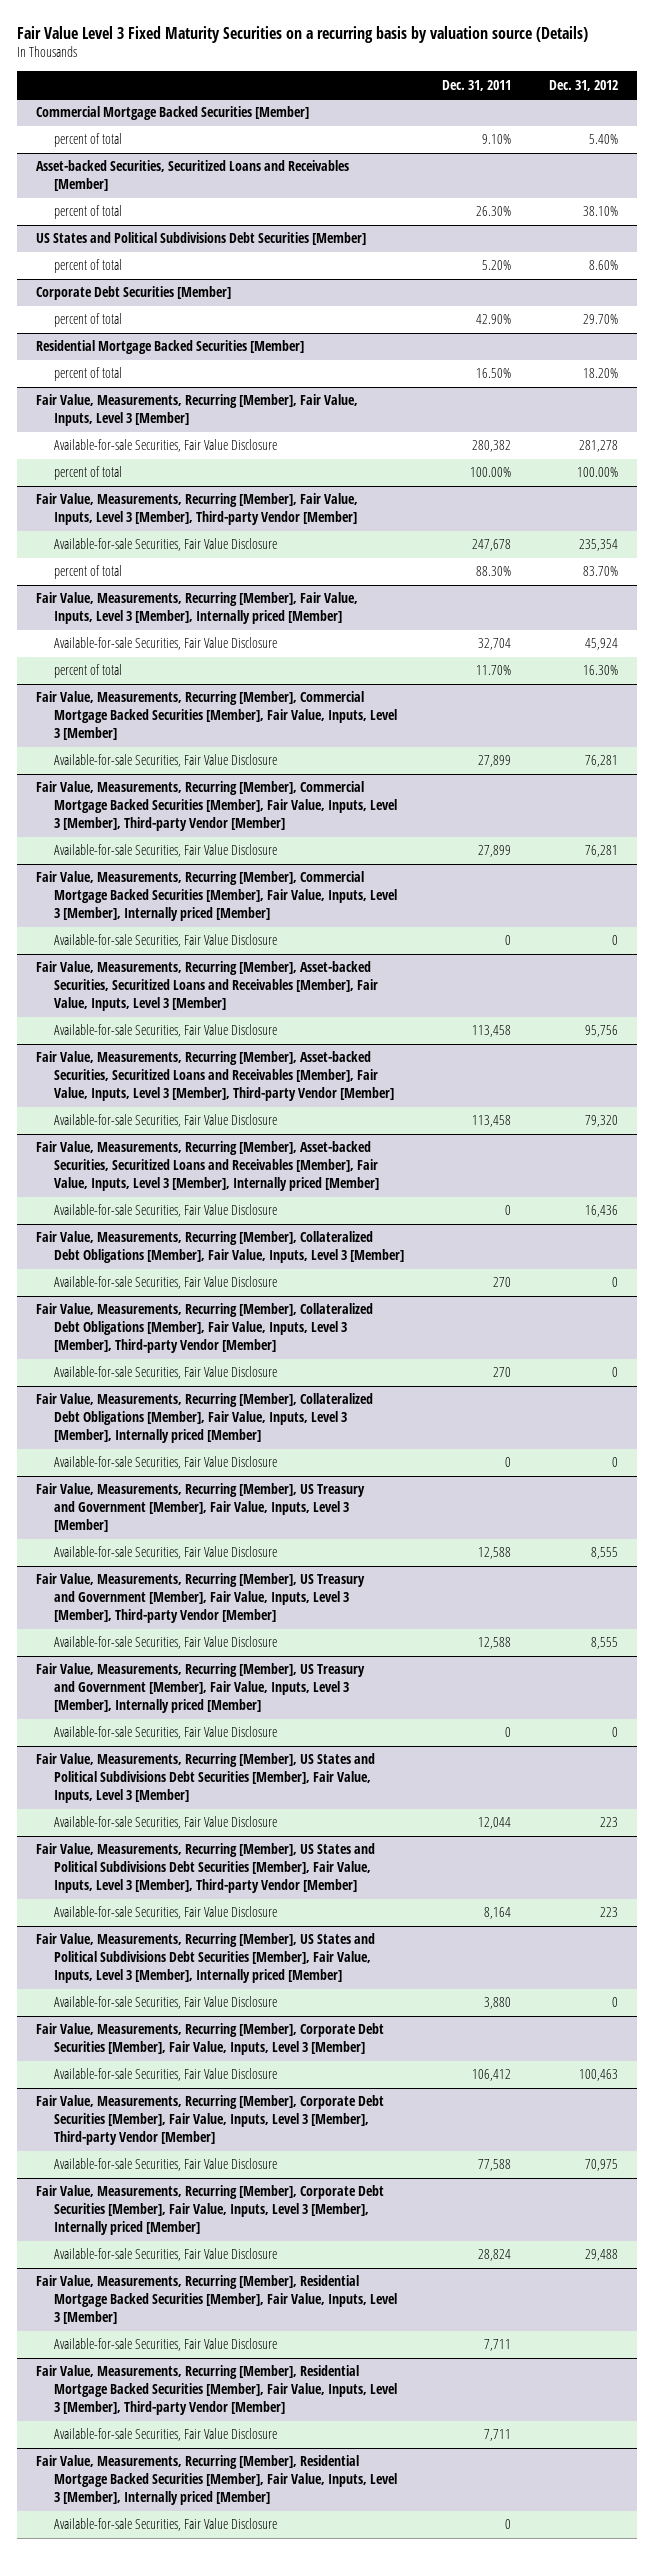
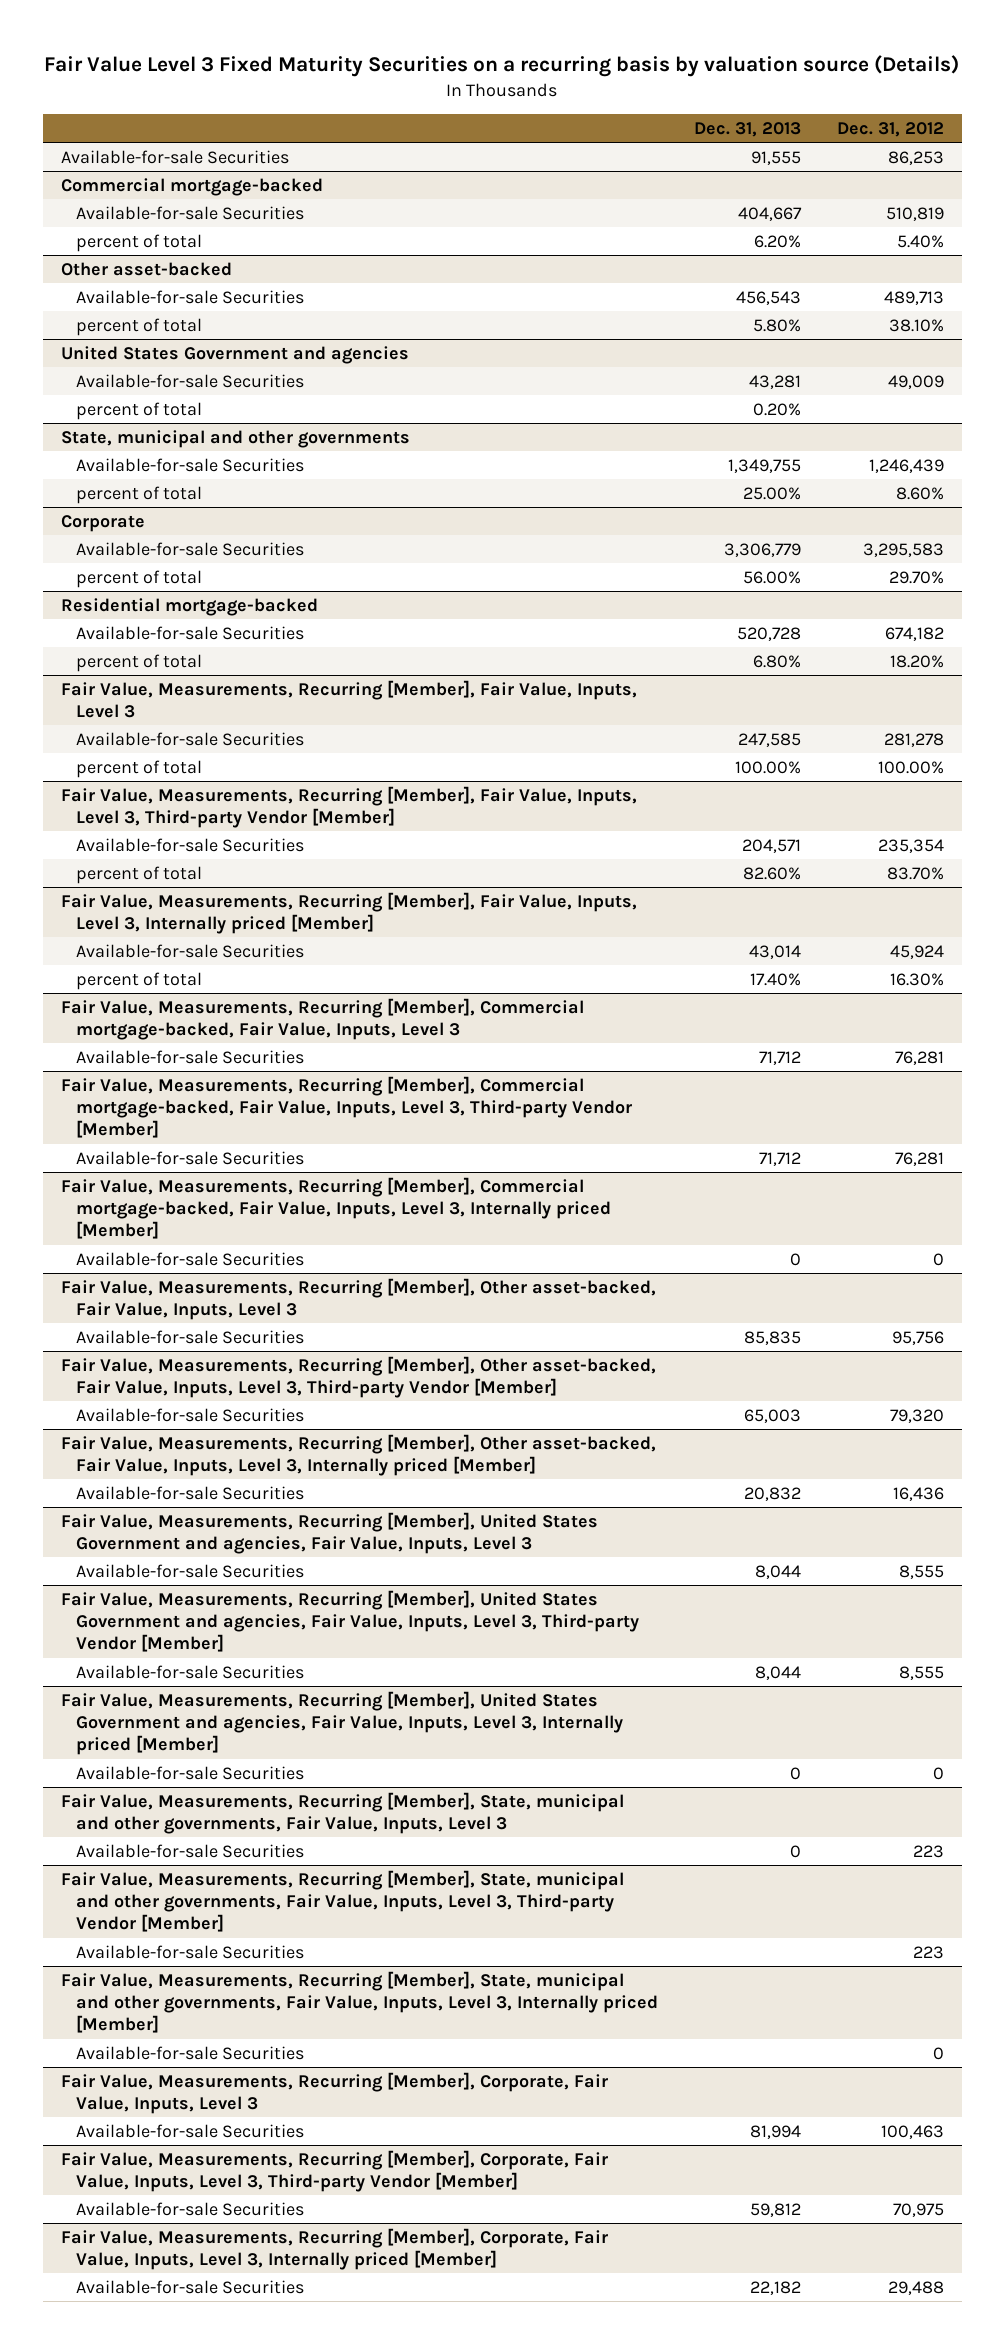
- | Dec. 31, 2011 | Dec. 31, 2012
+ | Dec. 31, 2013 | Dec. 31, 2012
- Commercial Mortgage Backed Securities [Member]
+ Available-for-sale Securities | 91,555 | 86,253
+ Commercial mortgage-backed
+ Available-for-sale Securities | 404,667 | 510,819
- Asset-backed Securities, Securitized Loans and Receivables [Member]
+ Other asset-backed
+ Available-for-sale Securities | 456,543 | 489,713
- US States and Political Subdivisions Debt Securities [Member]
+ United States Government and agencies
+ Available-for-sale Securities | 43,281 | 49,009
+ percent of total | 0.20% |
+ State, municipal and other governments
+ Available-for-sale Securities | 1,349,755 | 1,246,439
- Corporate Debt Securities [Member]
+ Corporate
+ Available-for-sale Securities | 3,306,779 | 3,295,583
- Residential Mortgage Backed Securities [Member]
+ Residential mortgage-backed
+ Available-for-sale Securities | 520,728 | 674,182
- Fair Value, Measurements, Recurring [Member], Fair Value, Inputs, Level 3 [Member]
- Available-for-sale Securities, Fair Value Disclosure | 280,382 | 281,278
+ Fair Value, Measurements, Recurring [Member], Fair Value, Inputs, Level 3
+ Available-for-sale Securities | 247,585 | 281,278
- Fair Value, Measurements, Recurring [Member], Fair Value, Inputs, Level 3 [Member], Third-party Vendor [Member]
- Available-for-sale Securities, Fair Value Disclosure | 247,678 | 235,354
+ Fair Value, Measurements, Recurring [Member], Fair Value, Inputs, Level 3, Third-party Vendor [Member]
+ Available-for-sale Securities | 204,571 | 235,354
- Fair Value, Measurements, Recurring [Member], Fair Value, Inputs, Level 3 [Member], Internally priced [Member]
- Available-for-sale Securities, Fair Value Disclosure | 32,704 | 45,924
+ Fair Value, Measurements, Recurring [Member], Fair Value, Inputs, Level 3, Internally priced [Member]
+ Available-for-sale Securities | 43,014 | 45,924
- Fair Value, Measurements, Recurring [Member], Commercial Mortgage Backed Securities [Member], Fair Value, Inputs, Level 3 [Member]
- Available-for-sale Securities, Fair Value Disclosure | 27,899 | 76,281
- Fair Value, Measurements, Recurring [Member], Commercial Mortgage Backed Securities [Member], Fair Value, Inputs, Level 3 [Member], Third-party Vendor [Member]
- Available-for-sale Securities, Fair Value Disclosure | 27,899 | 76,281
- Fair Value, Measurements, Recurring [Member], Commercial Mortgage Backed Securities [Member], Fair Value, Inputs, Level 3 [Member], Internally priced [Member]
- Available-for-sale Securities, Fair Value Disclosure | 0 | 0
- Fair Value, Measurements, Recurring [Member], Asset-backed Securities, Securitized Loans and Receivables [Member], Fair Value, Inputs, Level 3 [Member]
- Available-for-sale Securities, Fair Value Disclosure | 113,458 | 95,756
- Fair Value, Measurements, Recurring [Member], Asset-backed Securities, Securitized Loans and Receivables [Member], Fair Value, Inputs, Level 3 [Member], Third-party Vendor [Member]
- Available-for-sale Securities, Fair Value Disclosure | 113,458 | 79,320
- Fair Value, Measurements, Recurring [Member], Asset-backed Securities, Securitized Loans and Receivables [Member], Fair Value, Inputs, Level 3 [Member], Internally priced [Member]
- Available-for-sale Securities, Fair Value Disclosure | 0 | 16,436
- Fair Value, Measurements, Recurring [Member], Collateralized Debt Obligations [Member], Fair Value, Inputs, Level 3 [Member]
- Available-for-sale Securities, Fair Value Disclosure | 270 | 0
- Fair Value, Measurements, Recurring [Member], Collateralized Debt Obligations [Member], Fair Value, Inputs, Level 3 [Member], Third-party Vendor [Member]
- Available-for-sale Securities, Fair Value Disclosure | 270 | 0
- Fair Value, Measurements, Recurring [Member], Collateralized Debt Obligations [Member], Fair Value, Inputs, Level 3 [Member], Internally priced [Member]
- Available-for-sale Securities, Fair Value Disclosure | 0 | 0
- Fair Value, Measurements, Recurring [Member], US Treasury and Government [Member], Fair Value, Inputs, Level 3 [Member]
- Available-for-sale Securities, Fair Value Disclosure | 12,588 | 8,555
- Fair Value, Measurements, Recurring [Member], US Treasury and Government [Member], Fair Value, Inputs, Level 3 [Member], Third-party Vendor [Member]
- Available-for-sale Securities, Fair Value Disclosure | 12,588 | 8,555
- Fair Value, Measurements, Recurring [Member], US Treasury and Government [Member], Fair Value, Inputs, Level 3 [Member], Internally priced [Member]
- Available-for-sale Securities, Fair Value Disclosure | 0 | 0
- Fair Value, Measurements, Recurring [Member], US States and Political Subdivisions Debt Securities [Member], Fair Value, Inputs, Level 3 [Member]
- Available-for-sale Securities, Fair Value Disclosure | 12,044 | 223
- Fair Value, Measurements, Recurring [Member], US States and Political Subdivisions Debt Securities [Member], Fair Value, Inputs, Level 3 [Member], Third-party Vendor [Member]
- Available-for-sale Securities, Fair Value Disclosure | 8,164 | 223
- Fair Value, Measurements, Recurring [Member], US States and Political Subdivisions Debt Securities [Member], Fair Value, Inputs, Level 3 [Member], Internally priced [Member]
- Available-for-sale Securities, Fair Value Disclosure | 3,880 | 0
- Fair Value, Measurements, Recurring [Member], Corporate Debt Securities [Member], Fair Value, Inputs, Level 3 [Member]
- Available-for-sale Securities, Fair Value Disclosure | 106,412 | 100,463
- Fair Value, Measurements, Recurring [Member], Corporate Debt Securities [Member], Fair Value, Inputs, Level 3 [Member], Third-party Vendor [Member]
- Available-for-sale Securities, Fair Value Disclosure | 77,588 | 70,975
- Fair Value, Measurements, Recurring [Member], Corporate Debt Securities [Member], Fair Value, Inputs, Level 3 [Member], Internally priced [Member]
- Available-for-sale Securities, Fair Value Disclosure | 28,824 | 29,488
- Fair Value, Measurements, Recurring [Member], Residential Mortgage Backed Securities [Member], Fair Value, Inputs, Level 3 [Member]
- Available-for-sale Securities, Fair Value Disclosure | 7,711 |
- Fair Value, Measurements, Recurring [Member], Residential Mortgage Backed Securities [Member], Fair Value, Inputs, Level 3 [Member], Third-party Vendor [Member]
- Available-for-sale Securities, Fair Value Disclosure | 7,711 |
- Fair Value, Measurements, Recurring [Member], Residential Mortgage Backed Securities [Member], Fair Value, Inputs, Level 3 [Member], Internally priced [Member]
- Available-for-sale Securities, Fair Value Disclosure | 0 |
+ Fair Value, Measurements, Recurring [Member], Commercial mortgage-backed, Fair Value, Inputs, Level 3
+ Available-for-sale Securities | 71,712 | 76,281
+ Fair Value, Measurements, Recurring [Member], Commercial mortgage-backed, Fair Value, Inputs, Level 3, Third-party Vendor [Member]
+ Available-for-sale Securities | 71,712 | 76,281
+ Fair Value, Measurements, Recurring [Member], Commercial mortgage-backed, Fair Value, Inputs, Level 3, Internally priced [Member]
+ Available-for-sale Securities | 0 | 0
+ Fair Value, Measurements, Recurring [Member], Other asset-backed, Fair Value, Inputs, Level 3
+ Available-for-sale Securities | 85,835 | 95,756
+ Fair Value, Measurements, Recurring [Member], Other asset-backed, Fair Value, Inputs, Level 3, Third-party Vendor [Member]
+ Available-for-sale Securities | 65,003 | 79,320
+ Fair Value, Measurements, Recurring [Member], Other asset-backed, Fair Value, Inputs, Level 3, Internally priced [Member]
+ Available-for-sale Securities | 20,832 | 16,436
+ Fair Value, Measurements, Recurring [Member], United States Government and agencies, Fair Value, Inputs, Level 3
+ Available-for-sale Securities | 8,044 | 8,555
+ Fair Value, Measurements, Recurring [Member], United States Government and agencies, Fair Value, Inputs, Level 3, Third-party Vendor [Member]
+ Available-for-sale Securities | 8,044 | 8,555
+ Fair Value, Measurements, Recurring [Member], United States Government and agencies, Fair Value, Inputs, Level 3, Internally priced [Member]
+ Available-for-sale Securities | 0 | 0
+ Fair Value, Measurements, Recurring [Member], State, municipal and other governments, Fair Value, Inputs, Level 3
+ Available-for-sale Securities | 0 | 223
+ Fair Value, Measurements, Recurring [Member], State, municipal and other governments, Fair Value, Inputs, Level 3, Third-party Vendor [Member]
+ Available-for-sale Securities | | 223
+ Fair Value, Measurements, Recurring [Member], State, municipal and other governments, Fair Value, Inputs, Level 3, Internally priced [Member]
+ Available-for-sale Securities | | 0
+ Fair Value, Measurements, Recurring [Member], Corporate, Fair Value, Inputs, Level 3
+ Available-for-sale Securities | 81,994 | 100,463
+ Fair Value, Measurements, Recurring [Member], Corporate, Fair Value, Inputs, Level 3, Third-party Vendor [Member]
+ Available-for-sale Securities | 59,812 | 70,975
+ Fair Value, Measurements, Recurring [Member], Corporate, Fair Value, Inputs, Level 3, Internally priced [Member]
+ Available-for-sale Securities | 22,182 | 29,488

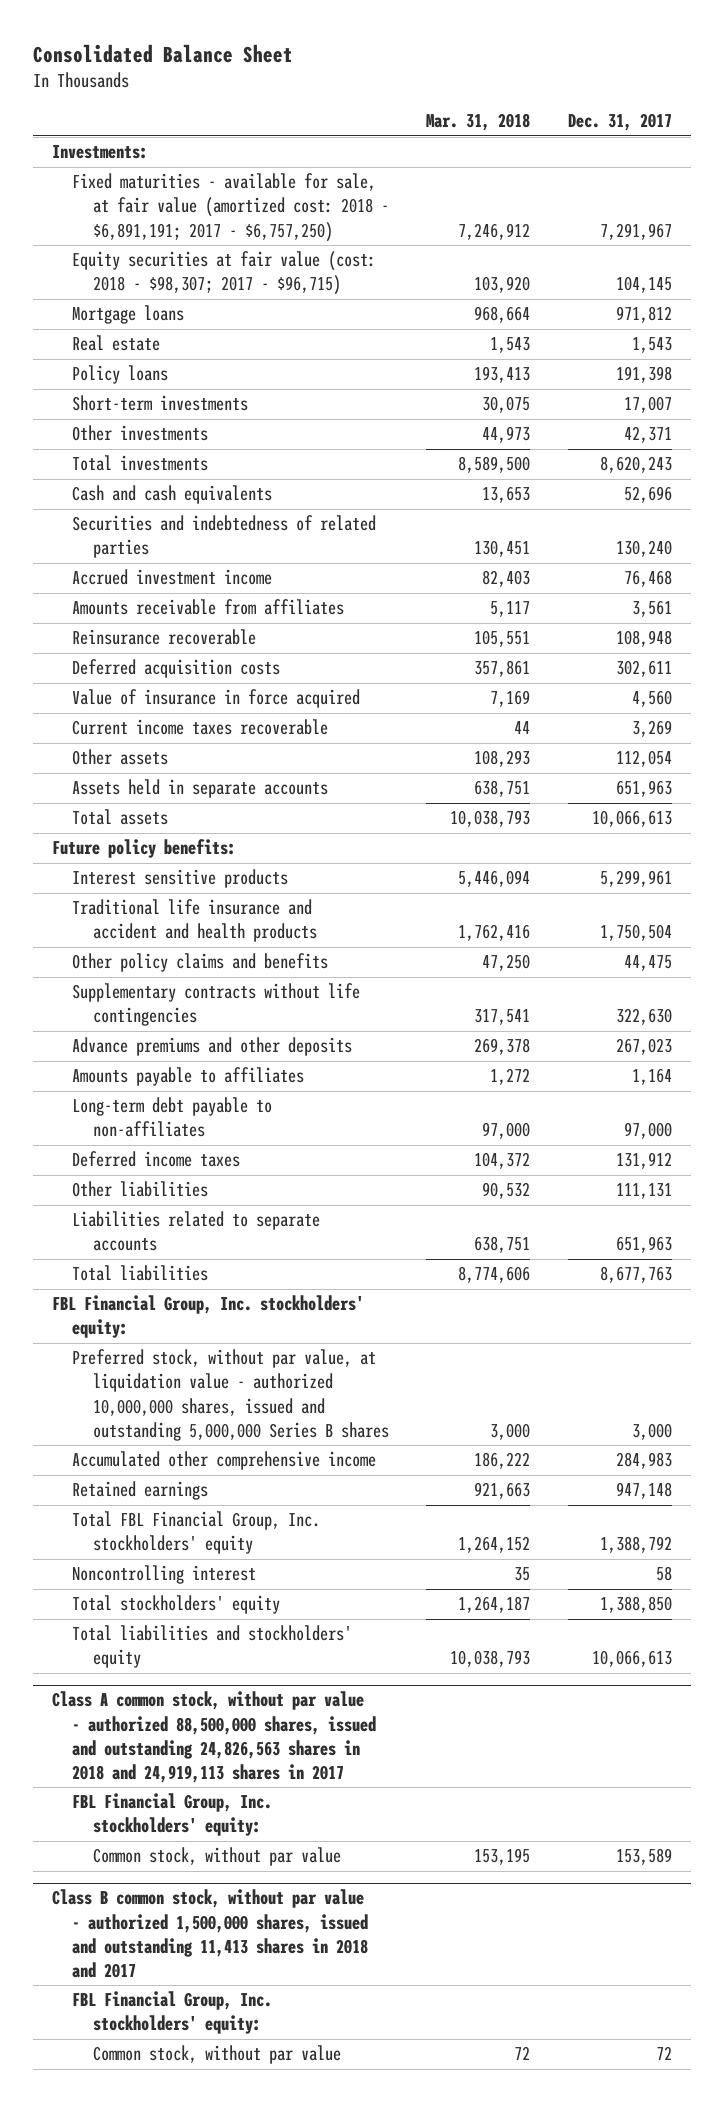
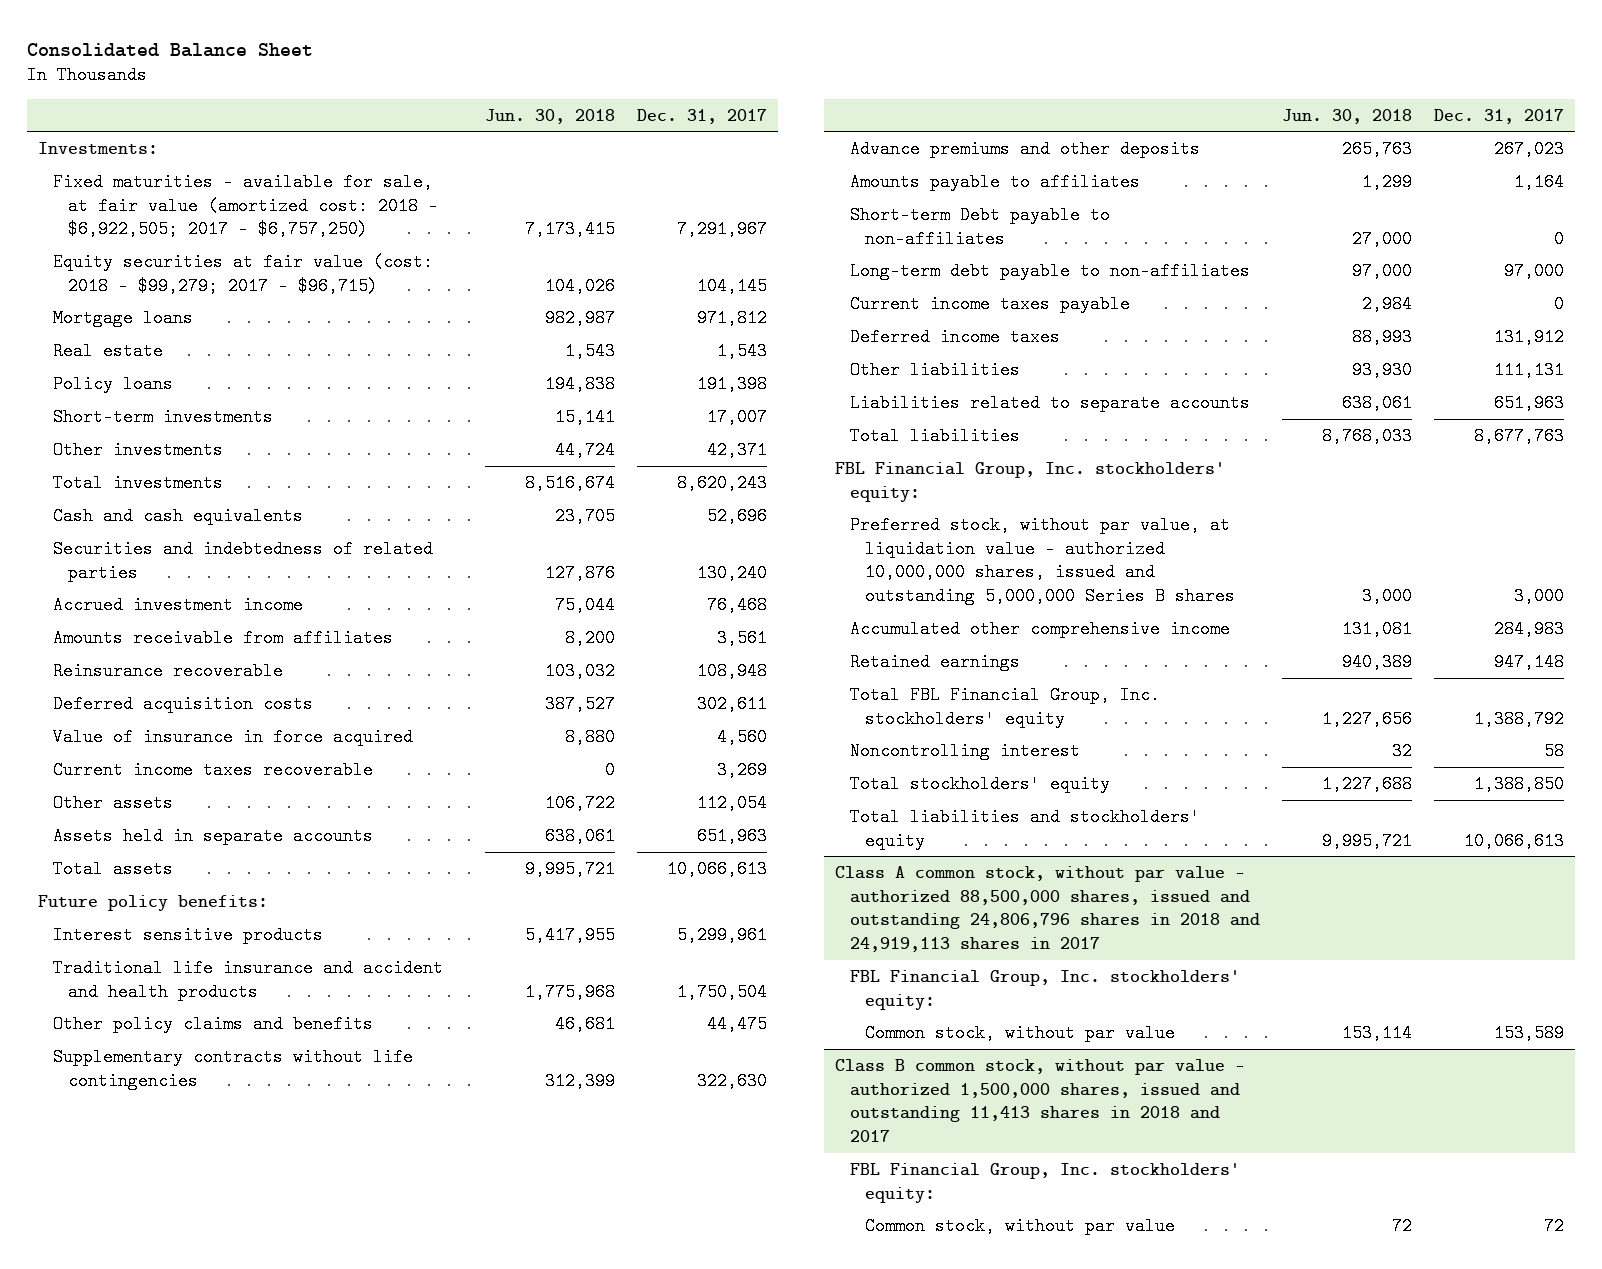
- | Mar. 31, 2018 | Dec. 31, 2017
+ | Jun. 30, 2018 | Dec. 31, 2017
- Fixed maturities - available for sale, at fair value (amortized cost: 2018 - $6,891,191; 2017 - $6,757,250) | 7,246,912 | 7,291,967
- Equity securities at fair value (cost: 2018 - $98,307; 2017 - $96,715) | 103,920 | 104,145
+ Fixed maturities - available for sale, at fair value (amortized cost: 2018 - $6,922,505; 2017 - $6,757,250) | 7,173,415 | 7,291,967
+ Equity securities at fair value (cost: 2018 - $99,279; 2017 - $96,715) | 104,026 | 104,145
+ Short-term Debt payable to non-affiliates | 27,000 | 0
+ Current income taxes payable | 2,984 | 0
- Class A common stock, without par value - authorized 88,500,000 shares, issued and outstanding 24,826,563 shares in 2018 and 24,919,113 shares in 2017
+ Class A common stock, without par value - authorized 88,500,000 shares, issued and outstanding 24,806,796 shares in 2018 and 24,919,113 shares in 2017

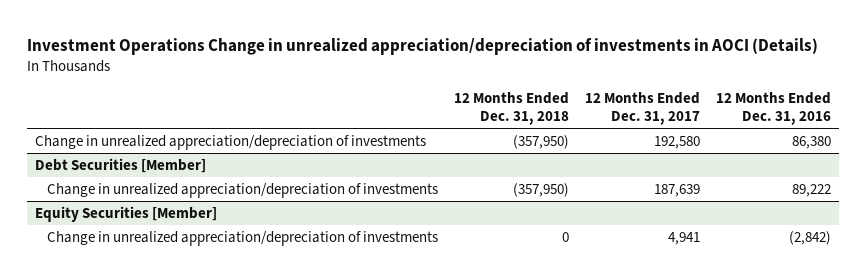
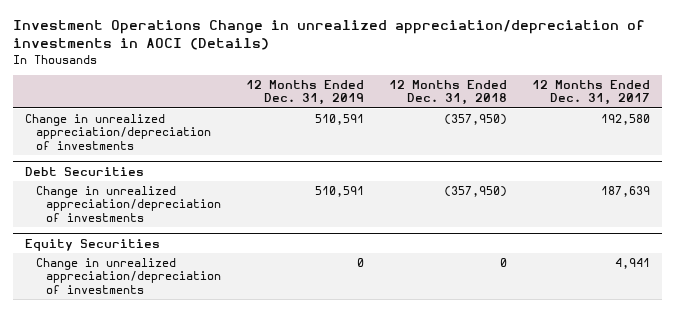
- | 12 Months Ended Dec. 31, 2018 | 12 Months Ended Dec. 31, 2017 | 12 Months Ended Dec. 31, 2016
+ | 12 Months Ended Dec. 31, 2019 | 12 Months Ended Dec. 31, 2018 | 12 Months Ended Dec. 31, 2017
- Debt Securities [Member]
+ Debt Securities
- Equity Securities [Member]
+ Equity Securities

